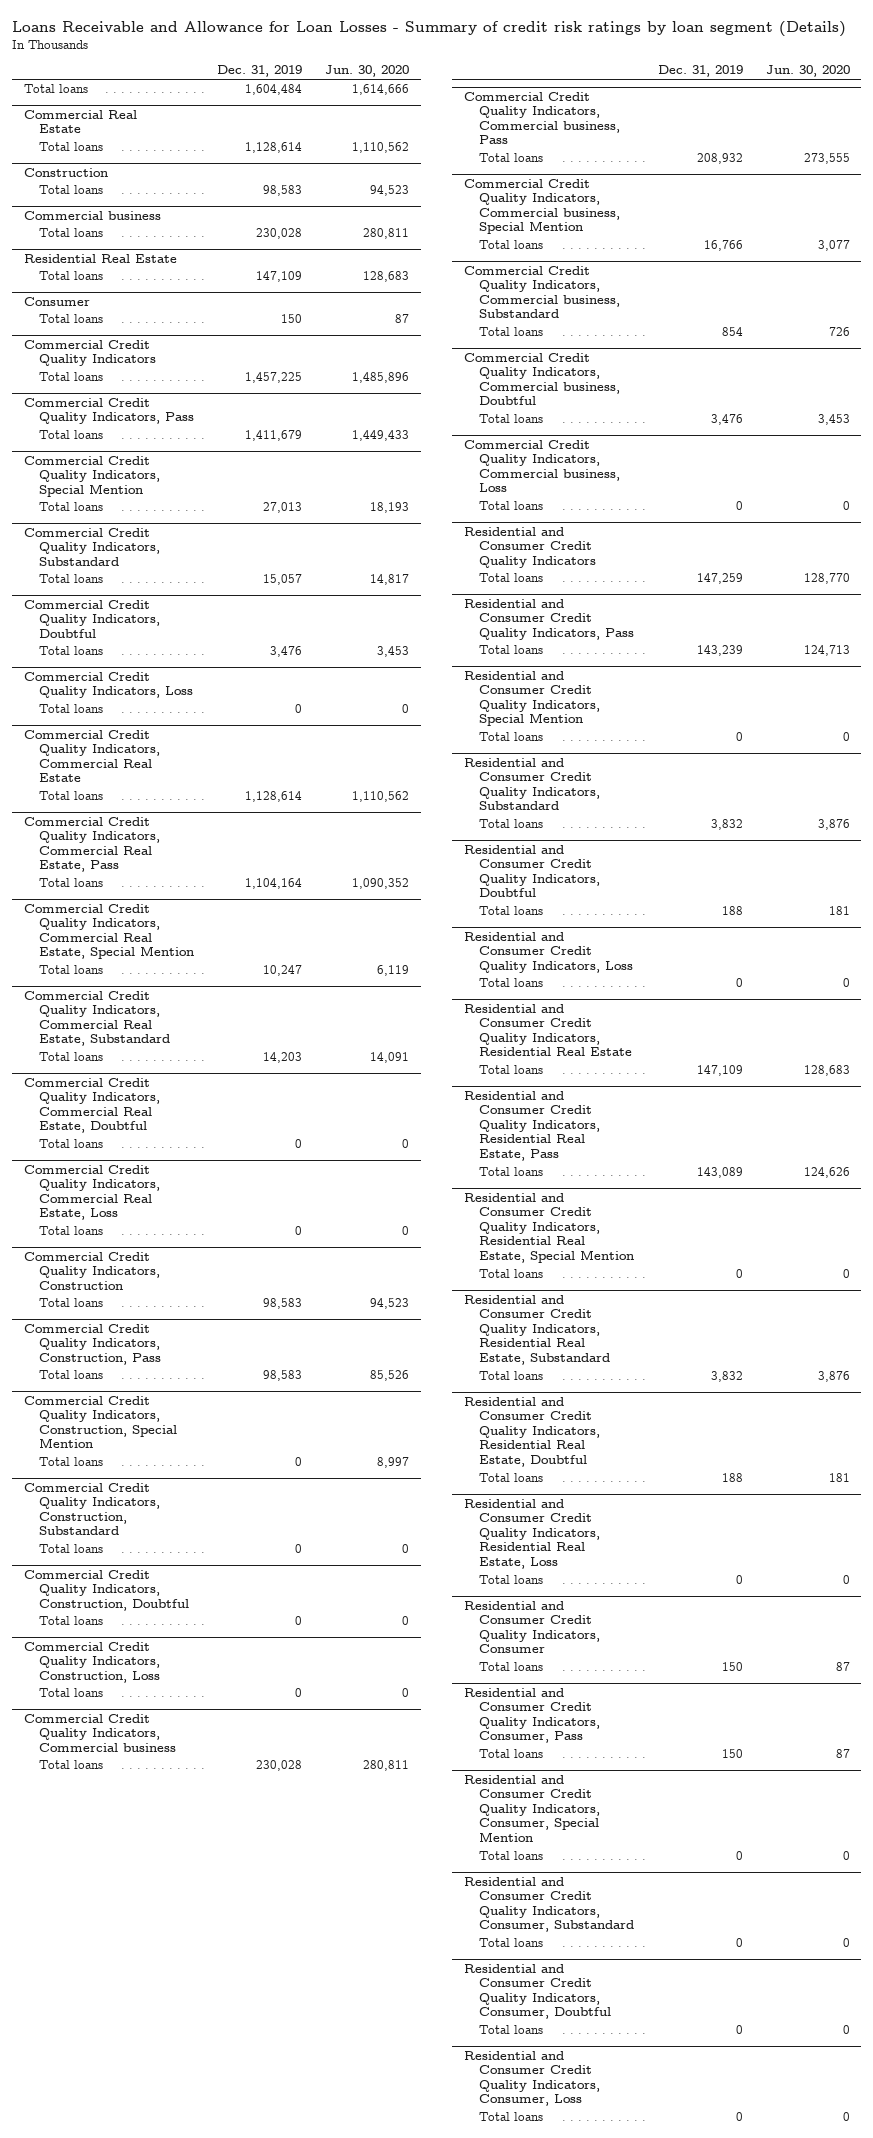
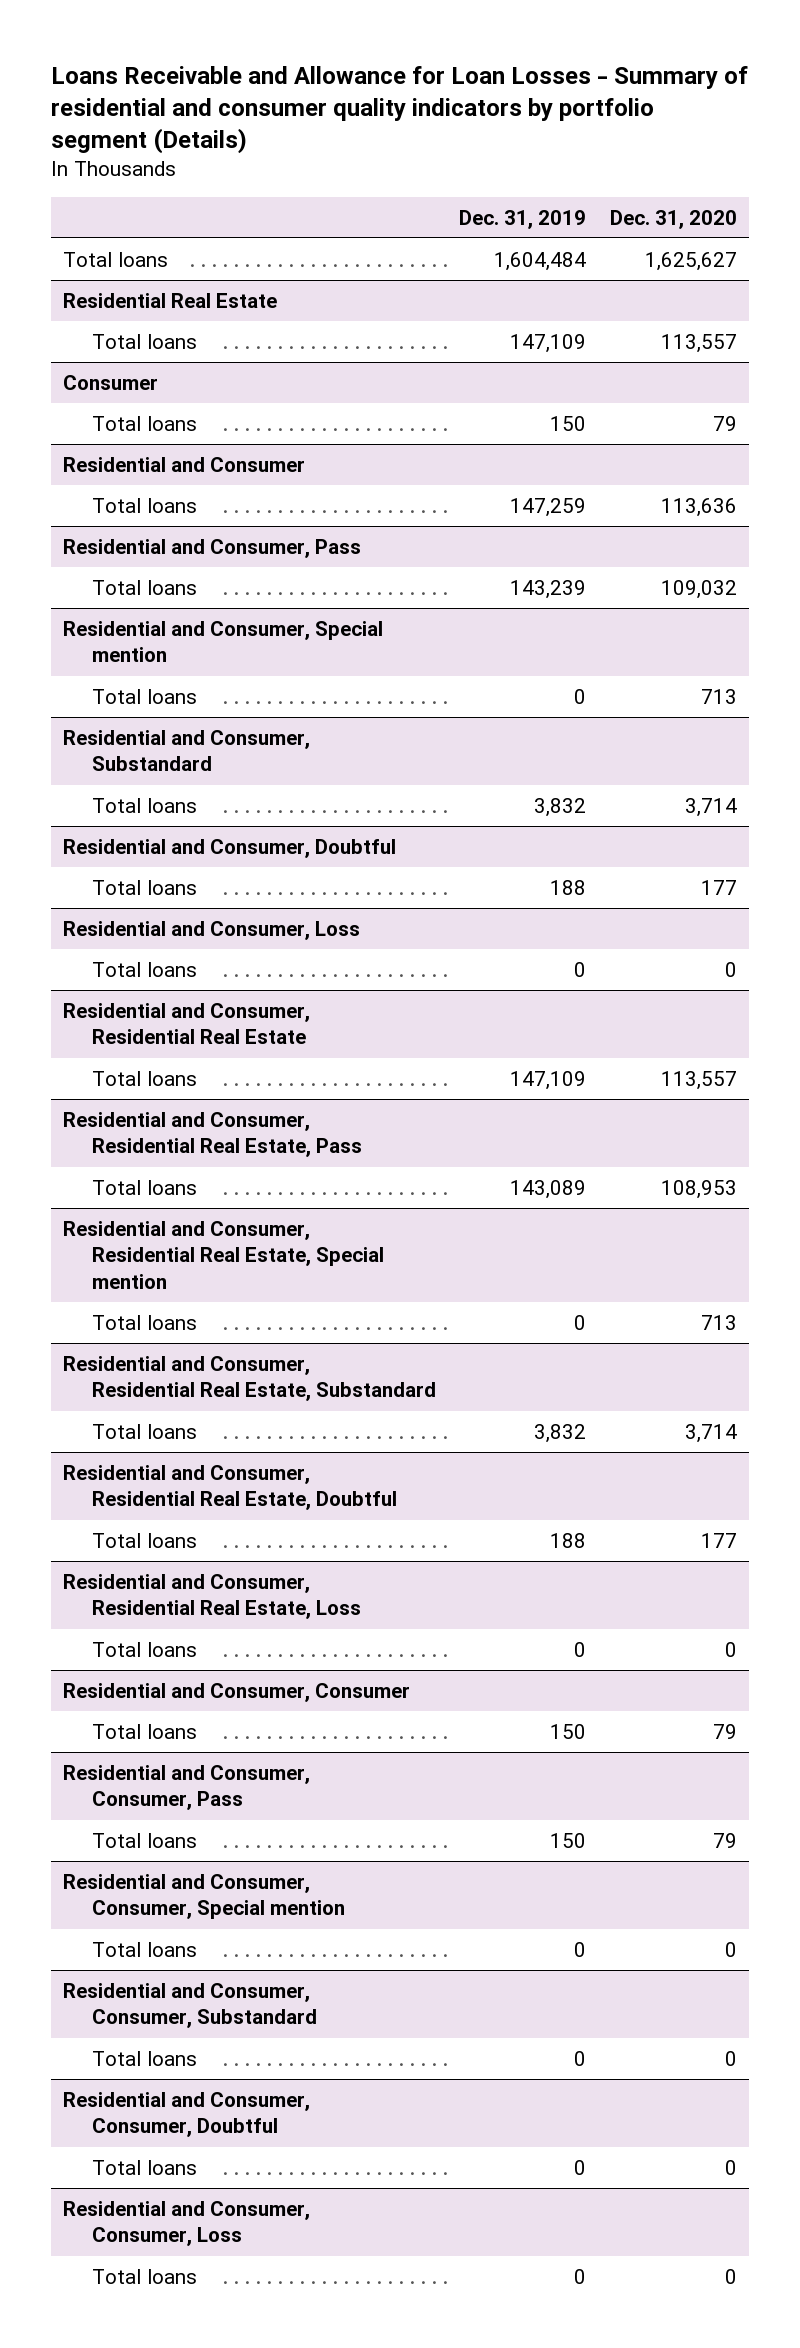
- Loans Receivable and Allowance for Loan Losses - Summary of credit risk ratings by loan segment (Details)
+ Loans Receivable and Allowance for Loan Losses - Summary of residential and consumer quality indicators by portfolio segment (Details)
- | Dec. 31, 2019 | Jun. 30, 2020
+ | Dec. 31, 2019 | Dec. 31, 2020
- Commercial Real Estate
- Total loans | 1,128,614 | 1,110,562
- Construction
- Total loans | 98,583 | 94,523
- Commercial business
- Total loans | 230,028 | 280,811
- Commercial Credit Quality Indicators
- Total loans | 1,457,225 | 1,485,896
- Commercial Credit Quality Indicators, Pass
- Total loans | 1,411,679 | 1,449,433
- Commercial Credit Quality Indicators, Special Mention
- Total loans | 27,013 | 18,193
- Commercial Credit Quality Indicators, Substandard
- Total loans | 15,057 | 14,817
- Commercial Credit Quality Indicators, Doubtful
- Total loans | 3,476 | 3,453
- Commercial Credit Quality Indicators, Loss
- Total loans | 0 | 0
- Commercial Credit Quality Indicators, Commercial Real Estate
- Total loans | 1,128,614 | 1,110,562
- Commercial Credit Quality Indicators, Commercial Real Estate, Pass
- Total loans | 1,104,164 | 1,090,352
- Commercial Credit Quality Indicators, Commercial Real Estate, Special Mention
- Total loans | 10,247 | 6,119
- Commercial Credit Quality Indicators, Commercial Real Estate, Substandard
- Total loans | 14,203 | 14,091
- Commercial Credit Quality Indicators, Commercial Real Estate, Doubtful
- Total loans | 0 | 0
- Commercial Credit Quality Indicators, Commercial Real Estate, Loss
- Total loans | 0 | 0
- Commercial Credit Quality Indicators, Construction
- Total loans | 98,583 | 94,523
- Commercial Credit Quality Indicators, Construction, Pass
- Total loans | 98,583 | 85,526
- Commercial Credit Quality Indicators, Construction, Special Mention
- Total loans | 0 | 8,997
- Commercial Credit Quality Indicators, Construction, Substandard
- Total loans | 0 | 0
- Commercial Credit Quality Indicators, Construction, Doubtful
- Total loans | 0 | 0
- Commercial Credit Quality Indicators, Construction, Loss
- Total loans | 0 | 0
- Commercial Credit Quality Indicators, Commercial business
- Total loans | 230,028 | 280,811
- Commercial Credit Quality Indicators, Commercial business, Pass
- Total loans | 208,932 | 273,555
- Commercial Credit Quality Indicators, Commercial business, Special Mention
- Total loans | 16,766 | 3,077
- Commercial Credit Quality Indicators, Commercial business, Substandard
- Total loans | 854 | 726
- Commercial Credit Quality Indicators, Commercial business, Doubtful
- Total loans | 3,476 | 3,453
- Commercial Credit Quality Indicators, Commercial business, Loss
- Total loans | 0 | 0
- Residential and Consumer Credit Quality Indicators
+ Residential and Consumer
- Residential and Consumer Credit Quality Indicators, Pass
+ Residential and Consumer, Pass
- Residential and Consumer Credit Quality Indicators, Special Mention
+ Residential and Consumer, Special mention
- Residential and Consumer Credit Quality Indicators, Substandard
+ Residential and Consumer, Substandard
- Residential and Consumer Credit Quality Indicators, Doubtful
+ Residential and Consumer, Doubtful
- Residential and Consumer Credit Quality Indicators, Loss
+ Residential and Consumer, Loss
- Residential and Consumer Credit Quality Indicators, Residential Real Estate
+ Residential and Consumer, Residential Real Estate
- Residential and Consumer Credit Quality Indicators, Residential Real Estate, Pass
+ Residential and Consumer, Residential Real Estate, Pass
- Residential and Consumer Credit Quality Indicators, Residential Real Estate, Special Mention
+ Residential and Consumer, Residential Real Estate, Special mention
- Residential and Consumer Credit Quality Indicators, Residential Real Estate, Substandard
+ Residential and Consumer, Residential Real Estate, Substandard
- Residential and Consumer Credit Quality Indicators, Residential Real Estate, Doubtful
+ Residential and Consumer, Residential Real Estate, Doubtful
- Residential and Consumer Credit Quality Indicators, Residential Real Estate, Loss
+ Residential and Consumer, Residential Real Estate, Loss
- Residential and Consumer Credit Quality Indicators, Consumer
+ Residential and Consumer, Consumer
- Residential and Consumer Credit Quality Indicators, Consumer, Pass
+ Residential and Consumer, Consumer, Pass
- Residential and Consumer Credit Quality Indicators, Consumer, Special Mention
+ Residential and Consumer, Consumer, Special mention
- Residential and Consumer Credit Quality Indicators, Consumer, Substandard
+ Residential and Consumer, Consumer, Substandard
- Residential and Consumer Credit Quality Indicators, Consumer, Doubtful
+ Residential and Consumer, Consumer, Doubtful
- Residential and Consumer Credit Quality Indicators, Consumer, Loss
+ Residential and Consumer, Consumer, Loss

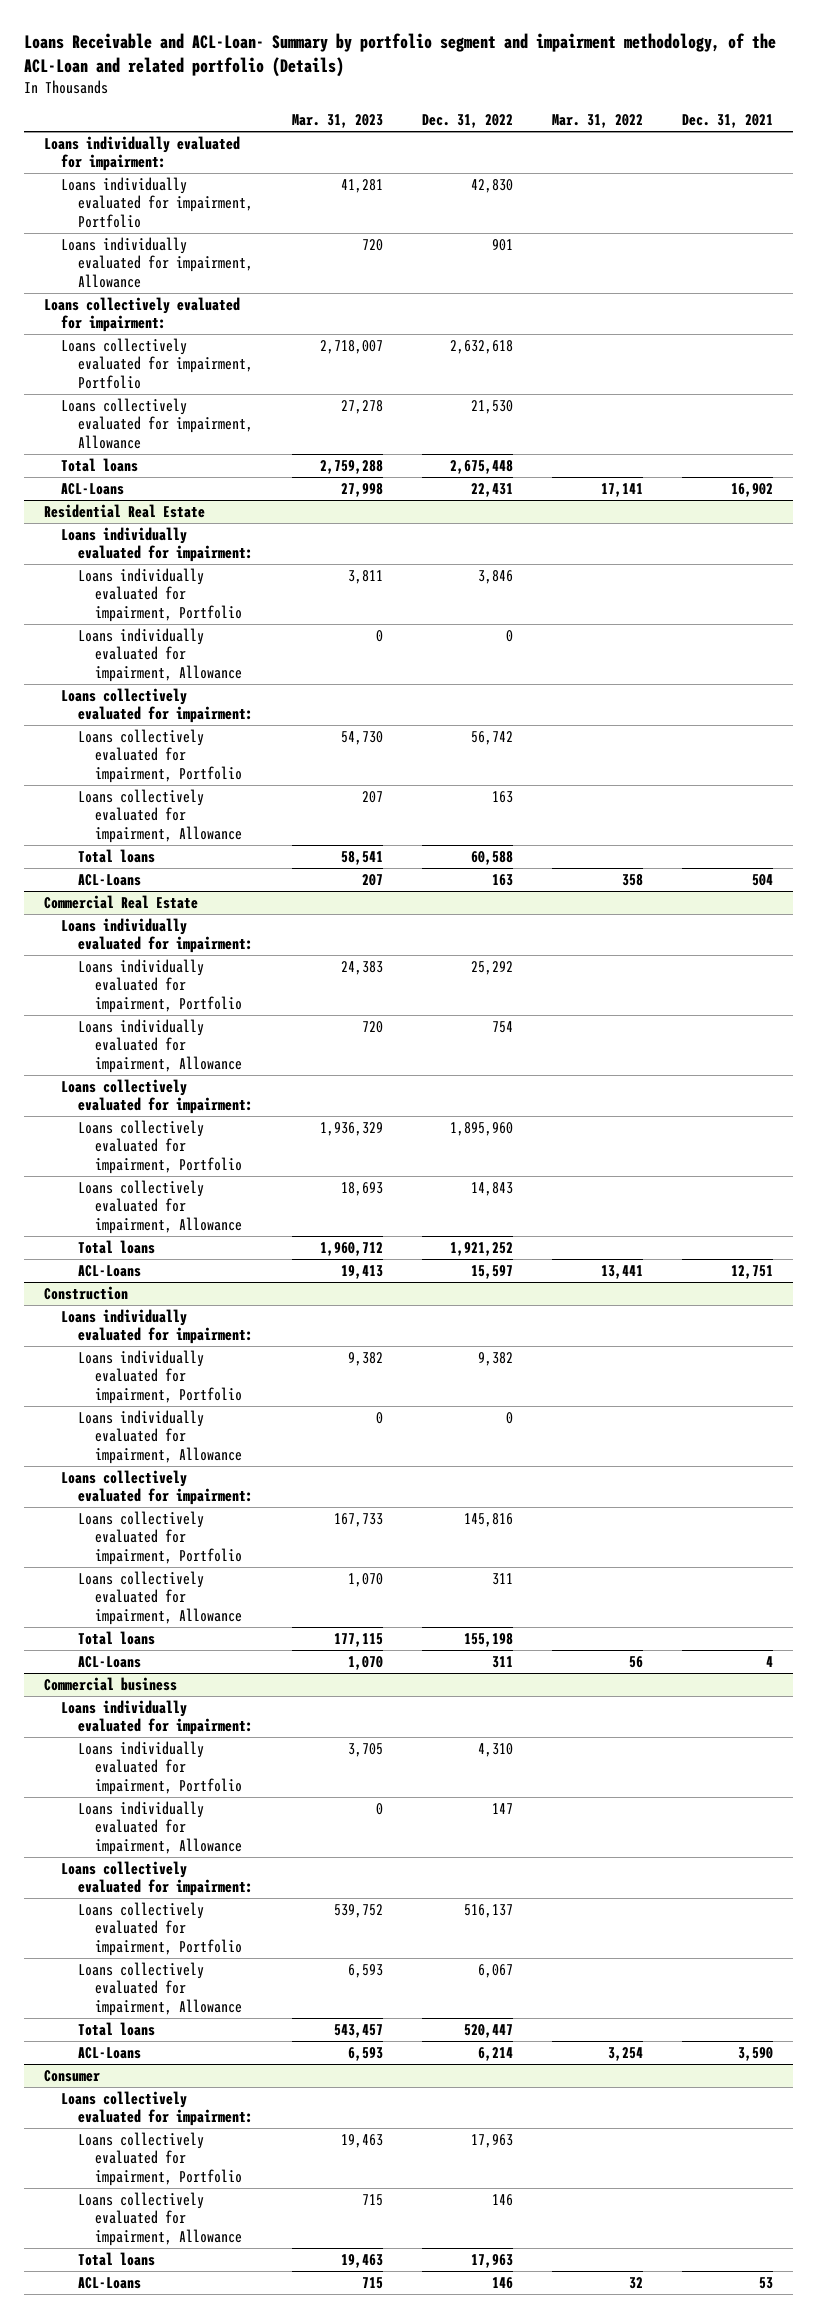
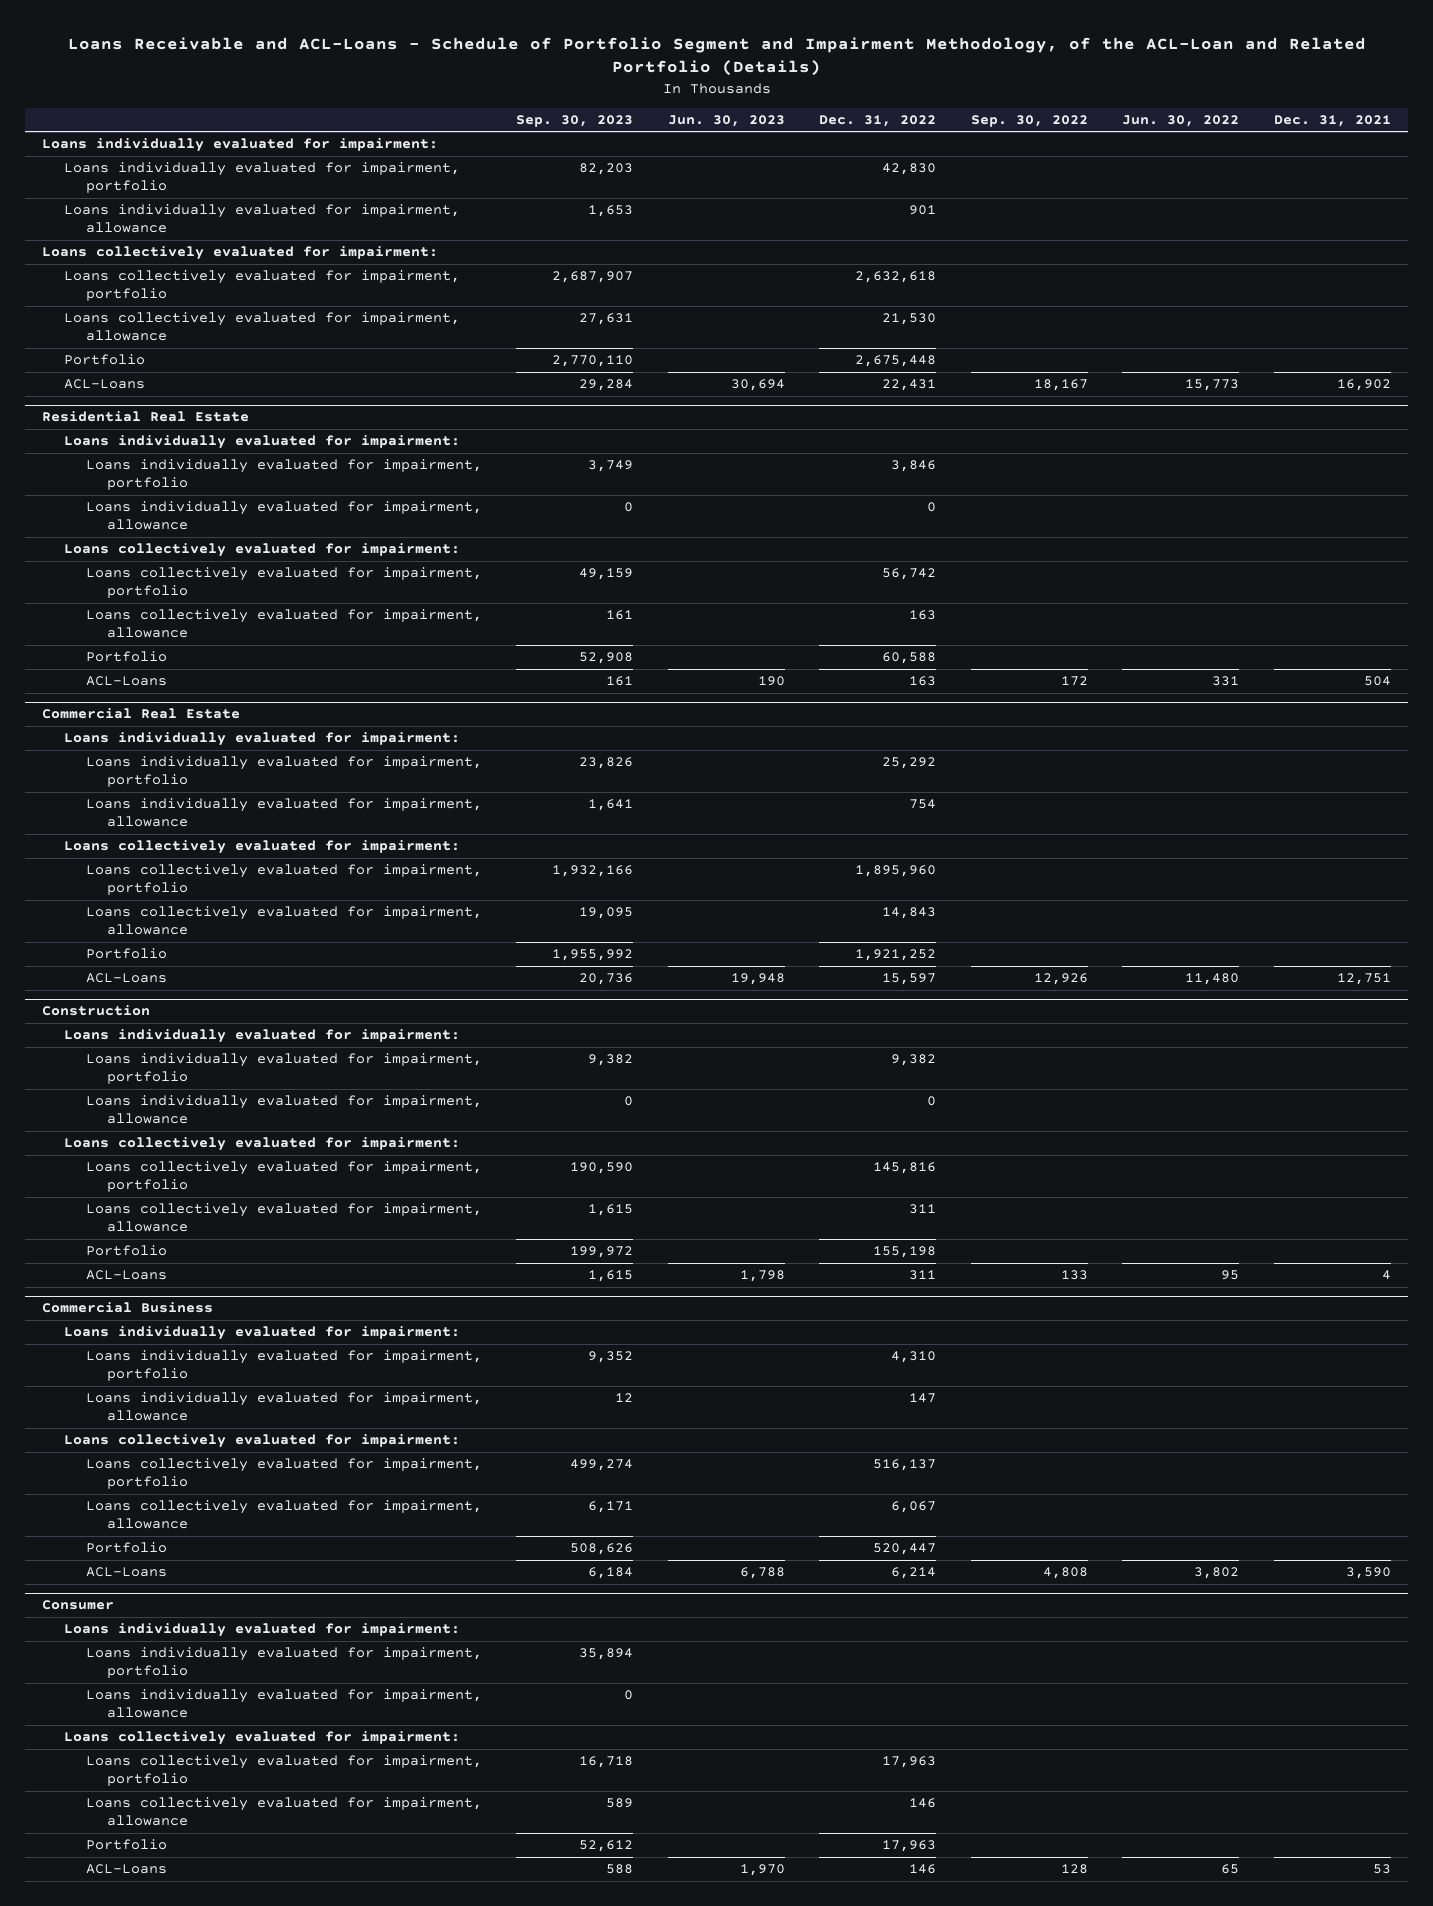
- Loans Receivable and ACL-Loan- Summary by portfolio segment and impairment methodology, of the ACL-Loan and related portfolio (Details)
+ Loans Receivable and ACL-Loans - Schedule of Portfolio Segment and Impairment Methodology, of the ACL-Loan and Related Portfolio (Details)
- | Mar. 31, 2023 | Dec. 31, 2022 | Mar. 31, 2022 | Dec. 31, 2021
+ | Sep. 30, 2023 | Jun. 30, 2023 | Dec. 31, 2022 | Sep. 30, 2022 | Jun. 30, 2022 | Dec. 31, 2021
- Loans individually evaluated for impairment, Portfolio | 41,281 | 42,830 | |
- Loans individually evaluated for impairment, Allowance | 720 | 901 | |
+ Loans individually evaluated for impairment, portfolio | 82,203 | | 42,830 | | |
+ Loans individually evaluated for impairment, allowance | 1,653 | | 901 | | |
- Loans collectively evaluated for impairment, Portfolio | 2,718,007 | 2,632,618 | |
- Loans collectively evaluated for impairment, Allowance | 27,278 | 21,530 | |
- Total loans | 2,759,288 | 2,675,448 | |
+ Loans collectively evaluated for impairment, portfolio | 2,687,907 | | 2,632,618 | | |
+ Loans collectively evaluated for impairment, allowance | 27,631 | | 21,530 | | |
+ Portfolio | 2,770,110 | | 2,675,448 | | |
@ Residential Real Estate
- Loans individually evaluated for impairment, Portfolio | 3,811 | 3,846 | |
- Loans individually evaluated for impairment, Allowance | 0 | 0 | |
+ Loans individually evaluated for impairment, portfolio | 3,749 | | 3,846 | | |
+ Loans individually evaluated for impairment, allowance | 0 | | 0 | | |
- Loans collectively evaluated for impairment, Portfolio | 54,730 | 56,742 | |
- Loans collectively evaluated for impairment, Allowance | 207 | 163 | |
- Total loans | 58,541 | 60,588 | |
+ Loans collectively evaluated for impairment, portfolio | 49,159 | | 56,742 | | |
+ Loans collectively evaluated for impairment, allowance | 161 | | 163 | | |
+ Portfolio | 52,908 | | 60,588 | | |
@ Commercial Real Estate
- Loans individually evaluated for impairment, Portfolio | 24,383 | 25,292 | |
- Loans individually evaluated for impairment, Allowance | 720 | 754 | |
+ Loans individually evaluated for impairment, portfolio | 23,826 | | 25,292 | | |
+ Loans individually evaluated for impairment, allowance | 1,641 | | 754 | | |
- Loans collectively evaluated for impairment, Portfolio | 1,936,329 | 1,895,960 | |
- Loans collectively evaluated for impairment, Allowance | 18,693 | 14,843 | |
- Total loans | 1,960,712 | 1,921,252 | |
+ Loans collectively evaluated for impairment, portfolio | 1,932,166 | | 1,895,960 | | |
+ Loans collectively evaluated for impairment, allowance | 19,095 | | 14,843 | | |
+ Portfolio | 1,955,992 | | 1,921,252 | | |
@ Construction
- Loans individually evaluated for impairment, Portfolio | 9,382 | 9,382 | |
- Loans individually evaluated for impairment, Allowance | 0 | 0 | |
+ Loans individually evaluated for impairment, portfolio | 9,382 | | 9,382 | | |
+ Loans individually evaluated for impairment, allowance | 0 | | 0 | | |
- Loans collectively evaluated for impairment, Portfolio | 167,733 | 145,816 | |
- Loans collectively evaluated for impairment, Allowance | 1,070 | 311 | |
- Total loans | 177,115 | 155,198 | |
+ Loans collectively evaluated for impairment, portfolio | 190,590 | | 145,816 | | |
+ Loans collectively evaluated for impairment, allowance | 1,615 | | 311 | | |
+ Portfolio | 199,972 | | 155,198 | | |
- Commercial business
+ Commercial Business
- Loans individually evaluated for impairment, Portfolio | 3,705 | 4,310 | |
- Loans individually evaluated for impairment, Allowance | 0 | 147 | |
+ Loans individually evaluated for impairment, portfolio | 9,352 | | 4,310 | | |
+ Loans individually evaluated for impairment, allowance | 12 | | 147 | | |
- Loans collectively evaluated for impairment, Portfolio | 539,752 | 516,137 | |
- Loans collectively evaluated for impairment, Allowance | 6,593 | 6,067 | |
- Total loans | 543,457 | 520,447 | |
+ Loans collectively evaluated for impairment, portfolio | 499,274 | | 516,137 | | |
+ Loans collectively evaluated for impairment, allowance | 6,171 | | 6,067 | | |
+ Portfolio | 508,626 | | 520,447 | | |
@ Consumer
+ Loans individually evaluated for impairment:
+ Loans individually evaluated for impairment, portfolio | 35,894 | | | | |
+ Loans individually evaluated for impairment, allowance | 0 | | | | |
- Loans collectively evaluated for impairment, Portfolio | 19,463 | 17,963 | |
- Loans collectively evaluated for impairment, Allowance | 715 | 146 | |
- Total loans | 19,463 | 17,963 | |
+ Loans collectively evaluated for impairment, portfolio | 16,718 | | 17,963 | | |
+ Loans collectively evaluated for impairment, allowance | 589 | | 146 | | |
+ Portfolio | 52,612 | | 17,963 | | |

